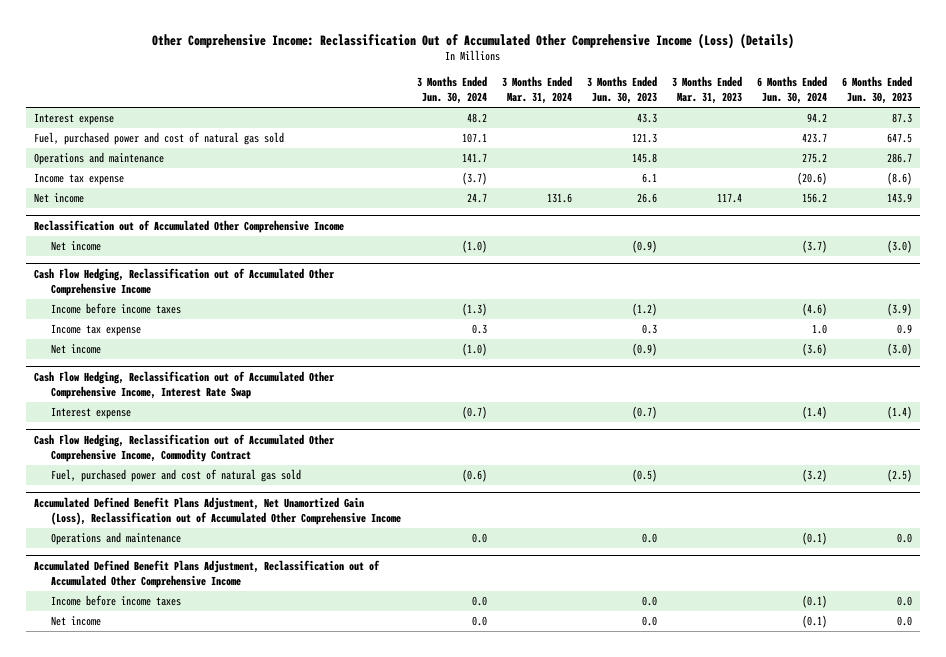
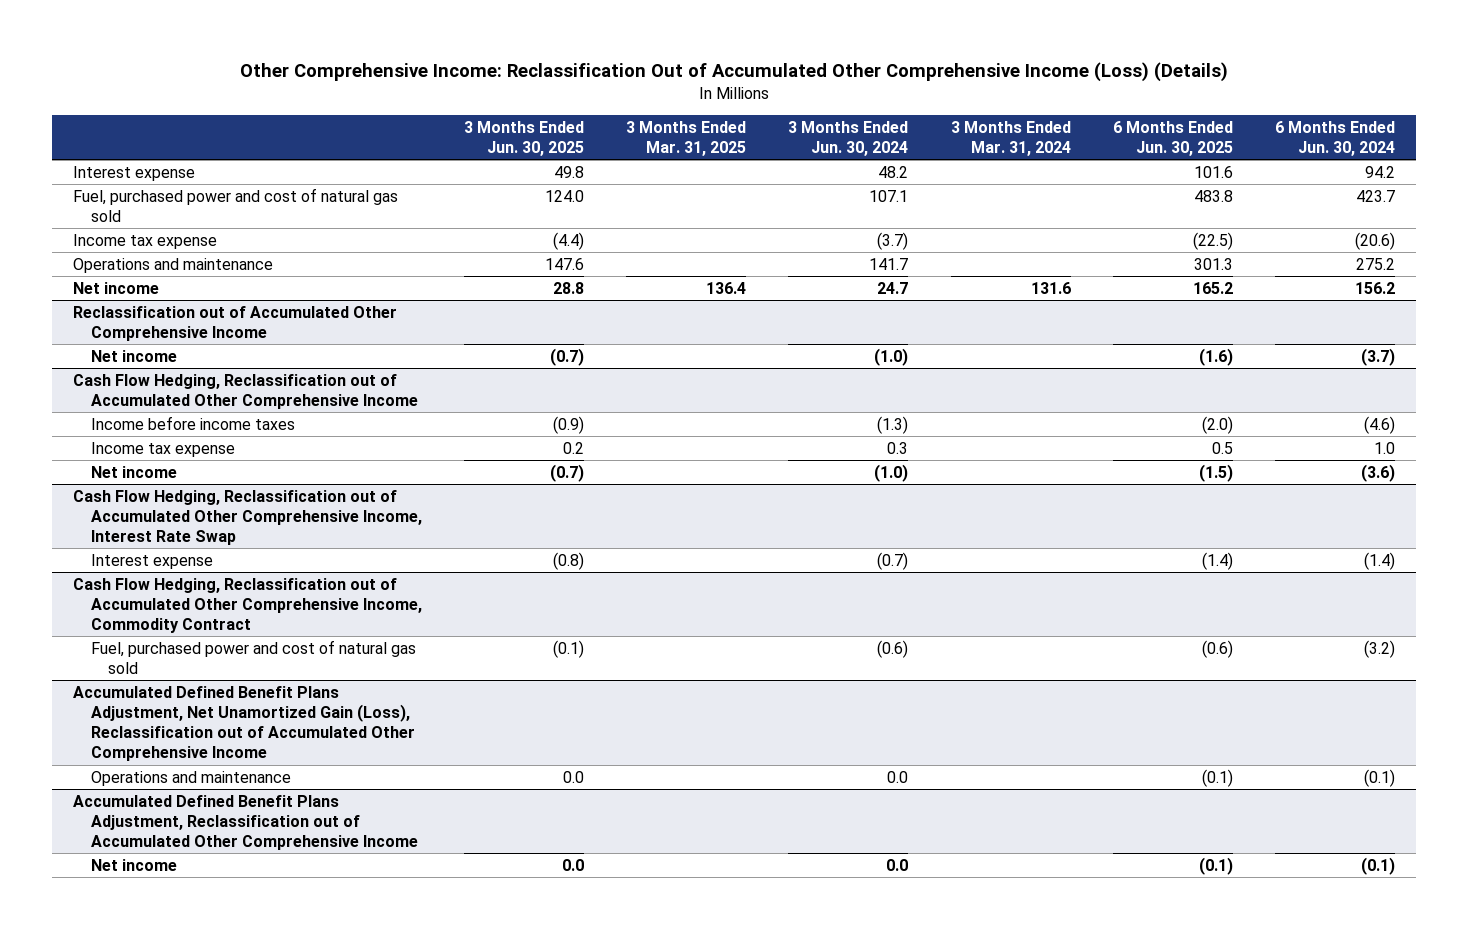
- | 3 Months Ended Jun. 30, 2024 | 3 Months Ended Mar. 31, 2024 | 3 Months Ended Jun. 30, 2023 | 3 Months Ended Mar. 31, 2023 | 6 Months Ended Jun. 30, 2024 | 6 Months Ended Jun. 30, 2023
+ | 3 Months Ended Jun. 30, 2025 | 3 Months Ended Mar. 31, 2025 | 3 Months Ended Jun. 30, 2024 | 3 Months Ended Mar. 31, 2024 | 6 Months Ended Jun. 30, 2025 | 6 Months Ended Jun. 30, 2024
moved down: Operations and maintenance | 147.6 | | 141.7 | | 301.3 | 275.2
@ Accumulated Defined Benefit Plans Adjustment, Reclassification out of Accumulated Other Comprehensive Income
- Income before income taxes | 0.0 | | 0.0 | | (0.1) | 0.0

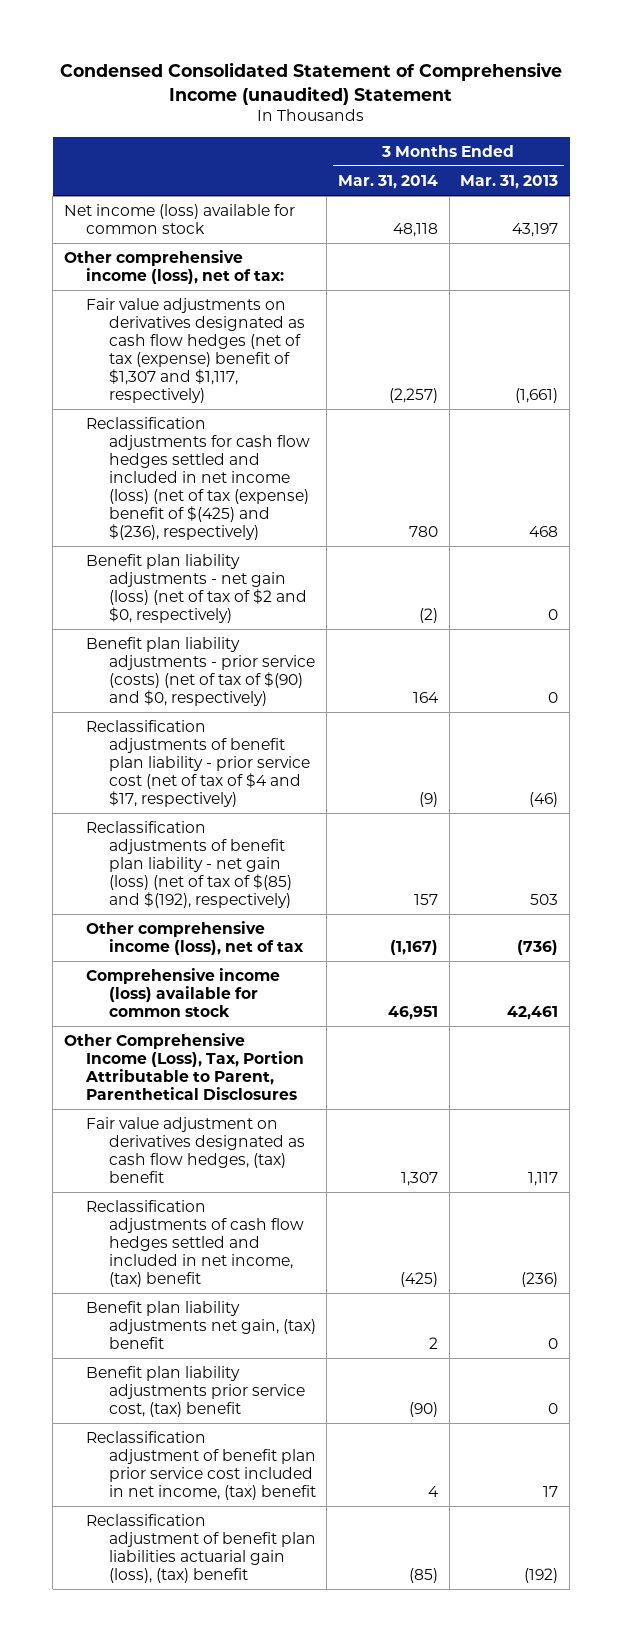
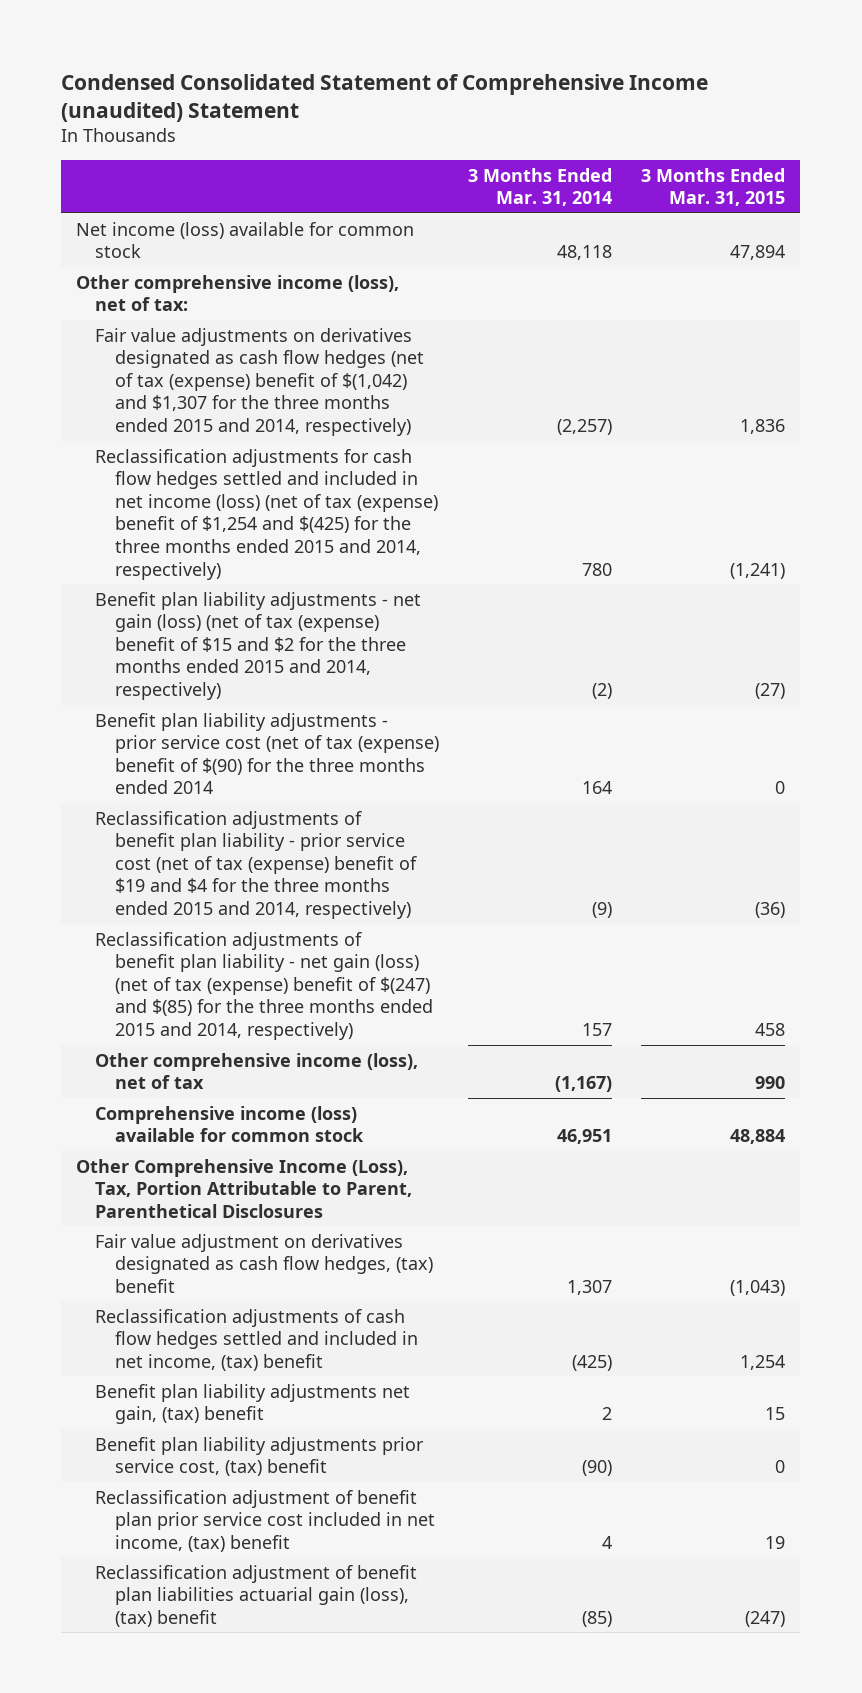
- | 3 Months Ended Mar. 31, 2014 | 3 Months Ended Mar. 31, 2013
+ | 3 Months Ended Mar. 31, 2014 | 3 Months Ended Mar. 31, 2015
- Fair value adjustments on derivatives designated as cash flow hedges (net of tax (expense) benefit of $1,307 and $1,117, respectively) | (2,257) | (1,661)
- Reclassification adjustments for cash flow hedges settled and included in net income (loss) (net of tax (expense) benefit of $(425) and $(236), respectively) | 780 | 468
- Benefit plan liability adjustments - net gain (loss) (net of tax of $2 and $0, respectively) | (2) | 0
- Benefit plan liability adjustments - prior service (costs) (net of tax of $(90) and $0, respectively) | 164 | 0
- Reclassification adjustments of benefit plan liability - prior service cost (net of tax of $4 and $17, respectively) | (9) | (46)
- Reclassification adjustments of benefit plan liability - net gain (loss) (net of tax of $(85) and $(192), respectively) | 157 | 503
+ Fair value adjustments on derivatives designated as cash flow hedges (net of tax (expense) benefit of $(1,042) and $1,307 for the three months ended 2015 and 2014, respectively) | (2,257) | 1,836
+ Reclassification adjustments for cash flow hedges settled and included in net income (loss) (net of tax (expense) benefit of $1,254 and $(425) for the three months ended 2015 and 2014, respectively) | 780 | (1,241)
+ Benefit plan liability adjustments - net gain (loss) (net of tax (expense) benefit of $15 and $2 for the three months ended 2015 and 2014, respectively) | (2) | (27)
+ Benefit plan liability adjustments - prior service cost (net of tax (expense) benefit of $(90) for the three months ended 2014 | 164 | 0
+ Reclassification adjustments of benefit plan liability - prior service cost (net of tax (expense) benefit of $19 and $4 for the three months ended 2015 and 2014, respectively) | (9) | (36)
+ Reclassification adjustments of benefit plan liability - net gain (loss) (net of tax (expense) benefit of $(247) and $(85) for the three months ended 2015 and 2014, respectively) | 157 | 458

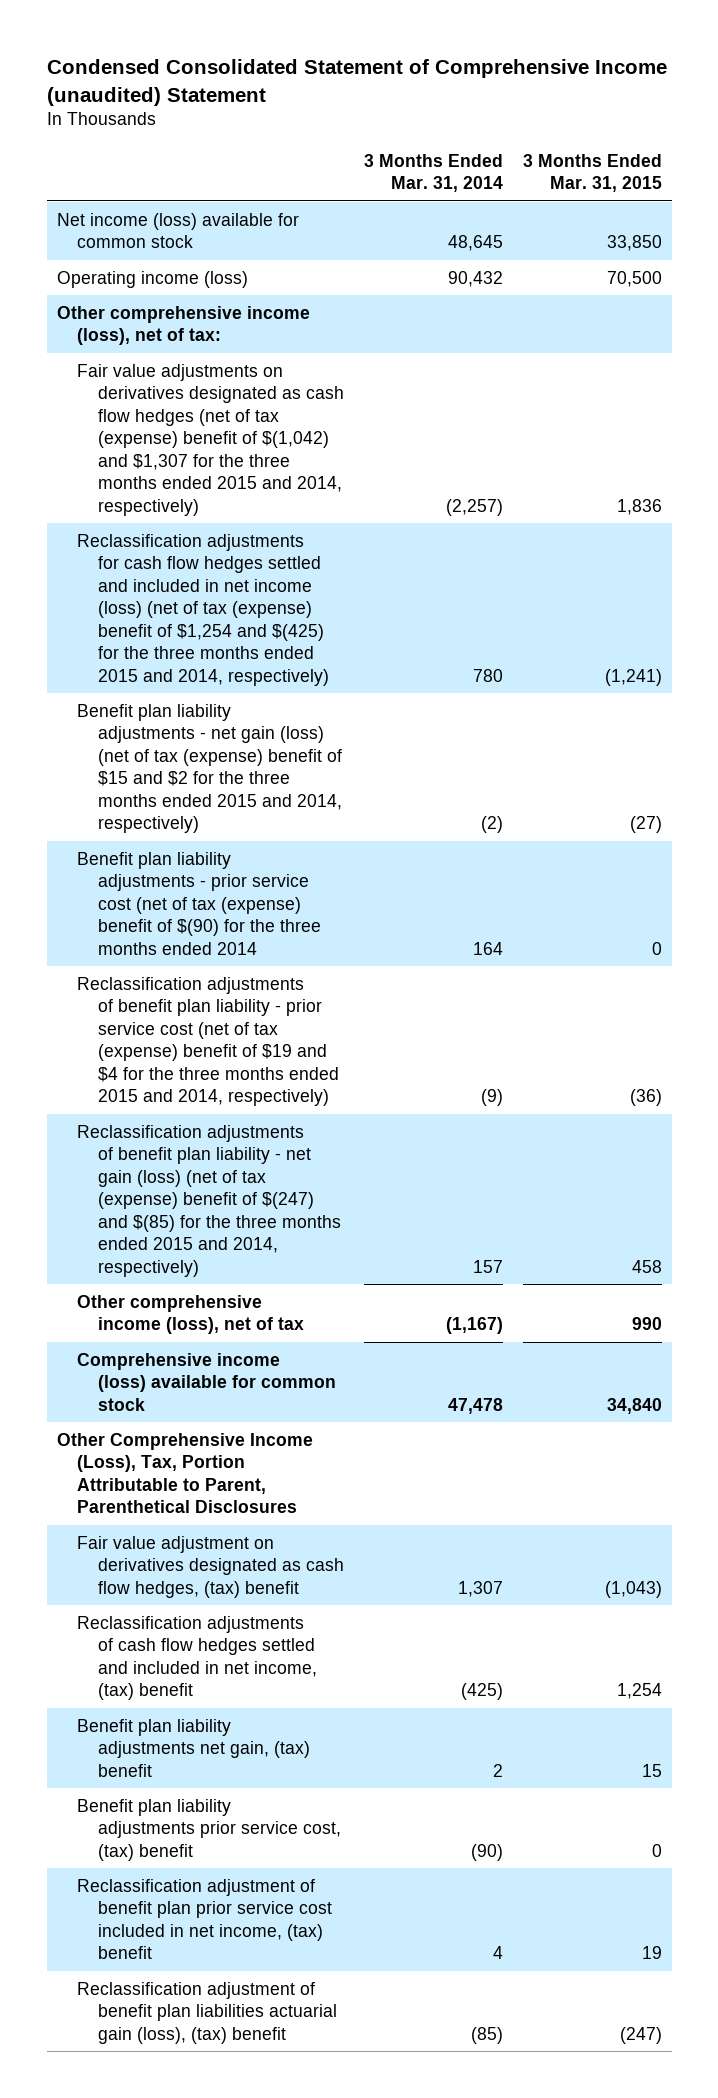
- Net income (loss) available for common stock | 48,118 | 47,894
+ Net income (loss) available for common stock | 48,645 | 33,850
+ Operating income (loss) | 90,432 | 70,500
- Comprehensive income (loss) available for common stock | 46,951 | 48,884
+ Comprehensive income (loss) available for common stock | 47,478 | 34,840

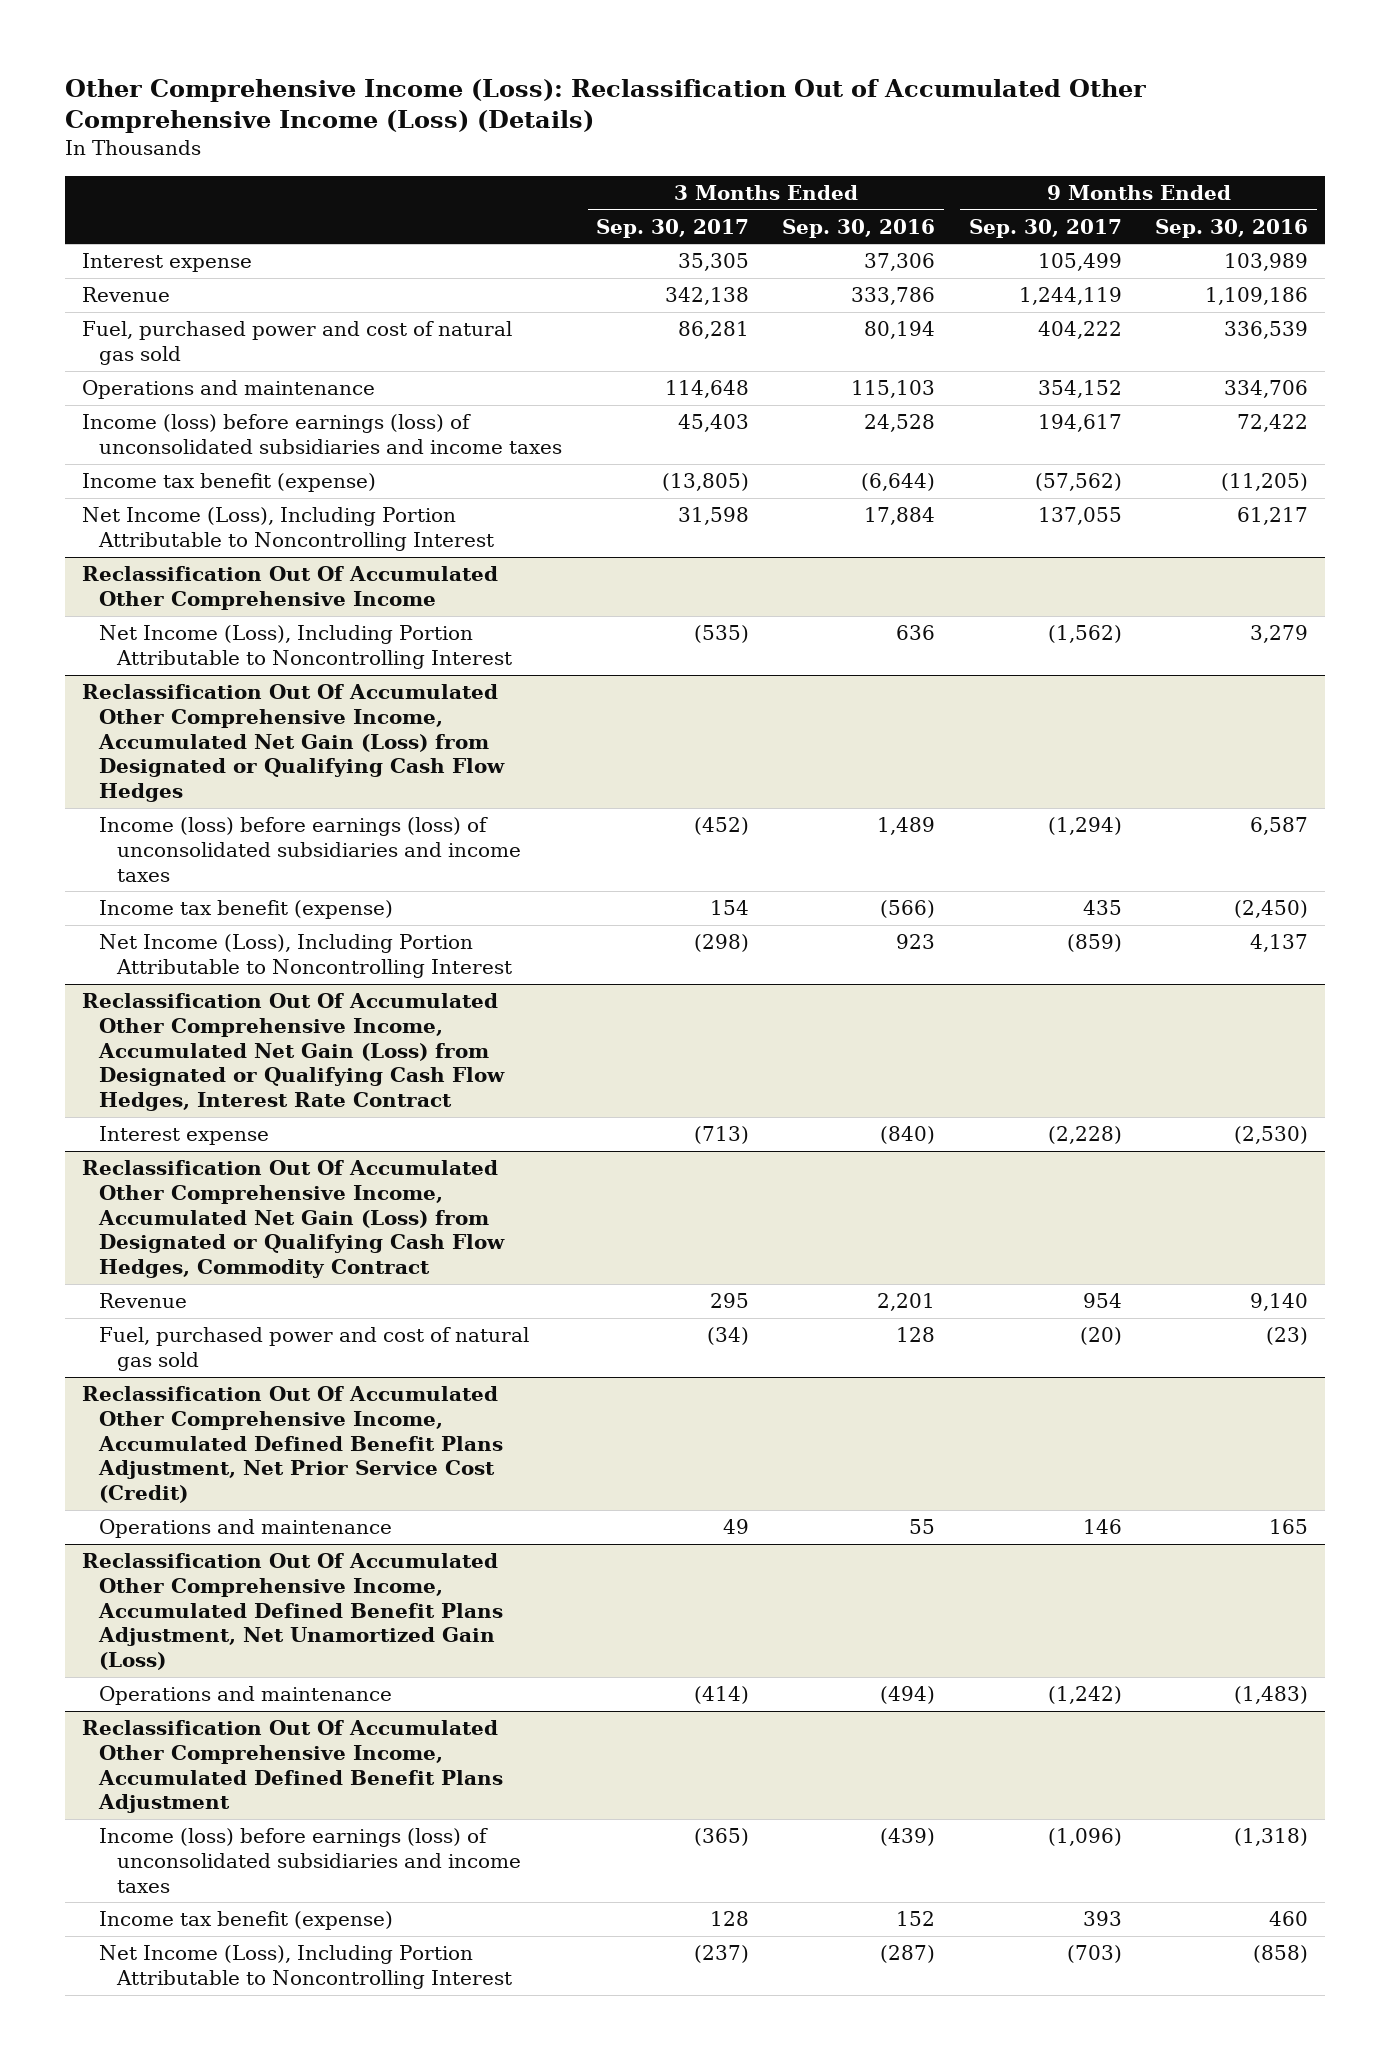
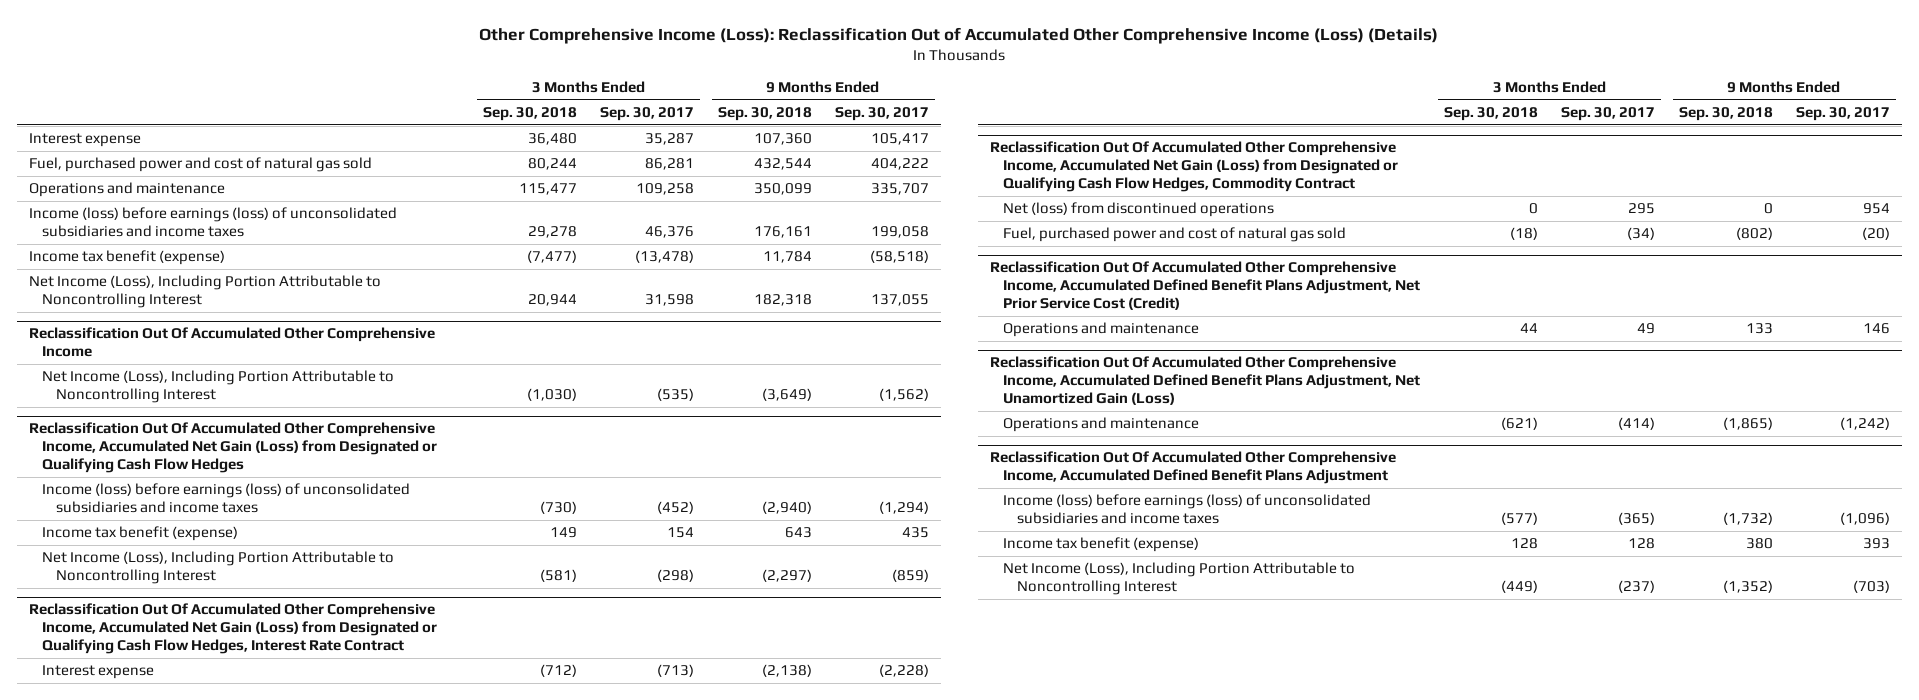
- | 3 Months Ended Sep. 30, 2017 | 3 Months Ended Sep. 30, 2016 | 9 Months Ended Sep. 30, 2017 | 9 Months Ended Sep. 30, 2016
+ | 3 Months Ended Sep. 30, 2018 | 3 Months Ended Sep. 30, 2017 | 9 Months Ended Sep. 30, 2018 | 9 Months Ended Sep. 30, 2017
- Interest expense | 35,305 | 37,306 | 105,499 | 103,989
- Revenue | 342,138 | 333,786 | 1,244,119 | 1,109,186
+ Interest expense | 36,480 | 35,287 | 107,360 | 105,417
- Operations and maintenance | 114,648 | 115,103 | 354,152 | 334,706
- Income (loss) before earnings (loss) of unconsolidated subsidiaries and income taxes | 45,403 | 24,528 | 194,617 | 72,422
- Income tax benefit (expense) | (13,805) | (6,644) | (57,562) | (11,205)
+ Operations and maintenance | 115,477 | 109,258 | 350,099 | 335,707
+ Income (loss) before earnings (loss) of unconsolidated subsidiaries and income taxes | 29,278 | 46,376 | 176,161 | 199,058
+ Income tax benefit (expense) | (7,477) | (13,478) | 11,784 | (58,518)
@ Reclassification Out Of Accumulated Other Comprehensive Income, Accumulated Net Gain (Loss) from Designated or Qualifying Cash Flow Hedges, Commodity Contract
- Revenue | 295 | 2,201 | 954 | 9,140
+ Net (loss) from discontinued operations | 0 | 295 | 0 | 954

